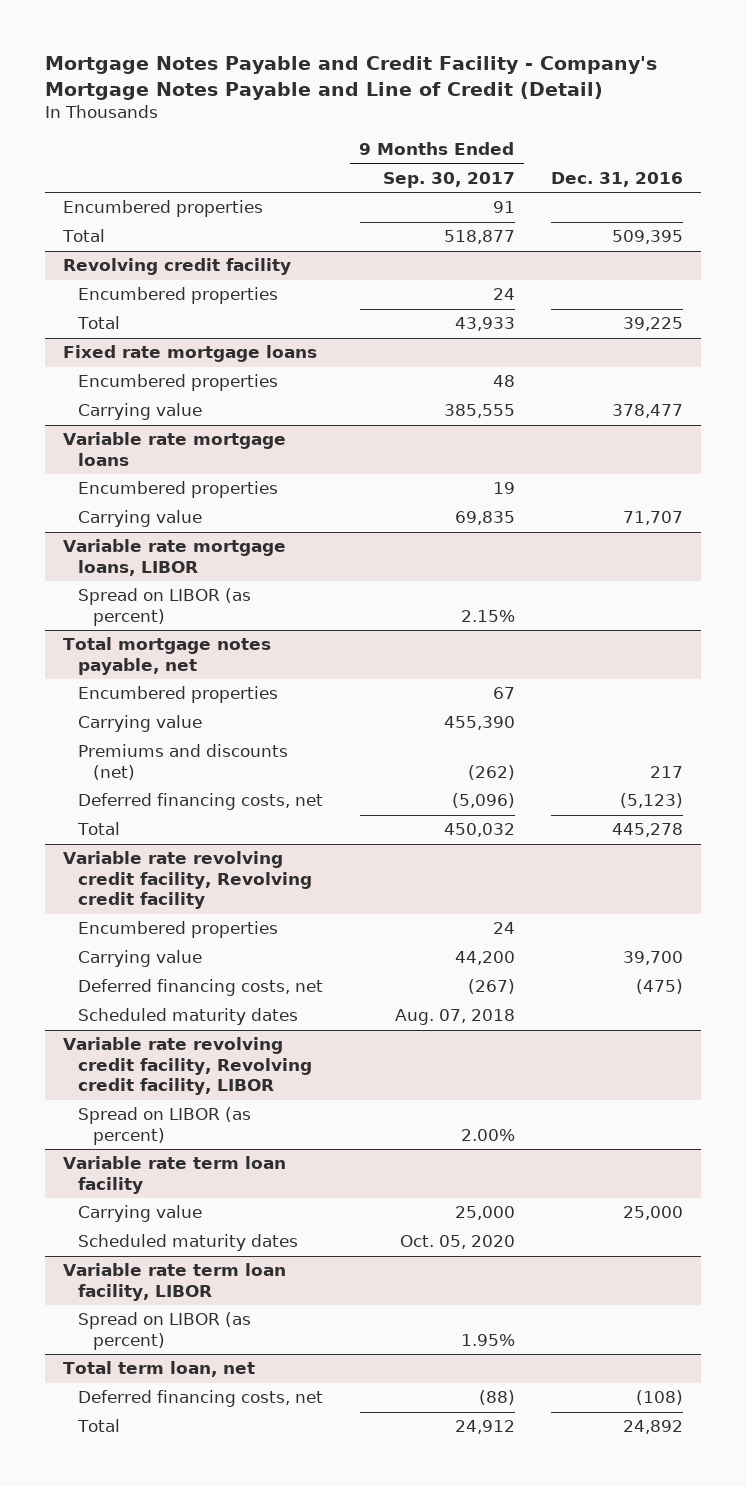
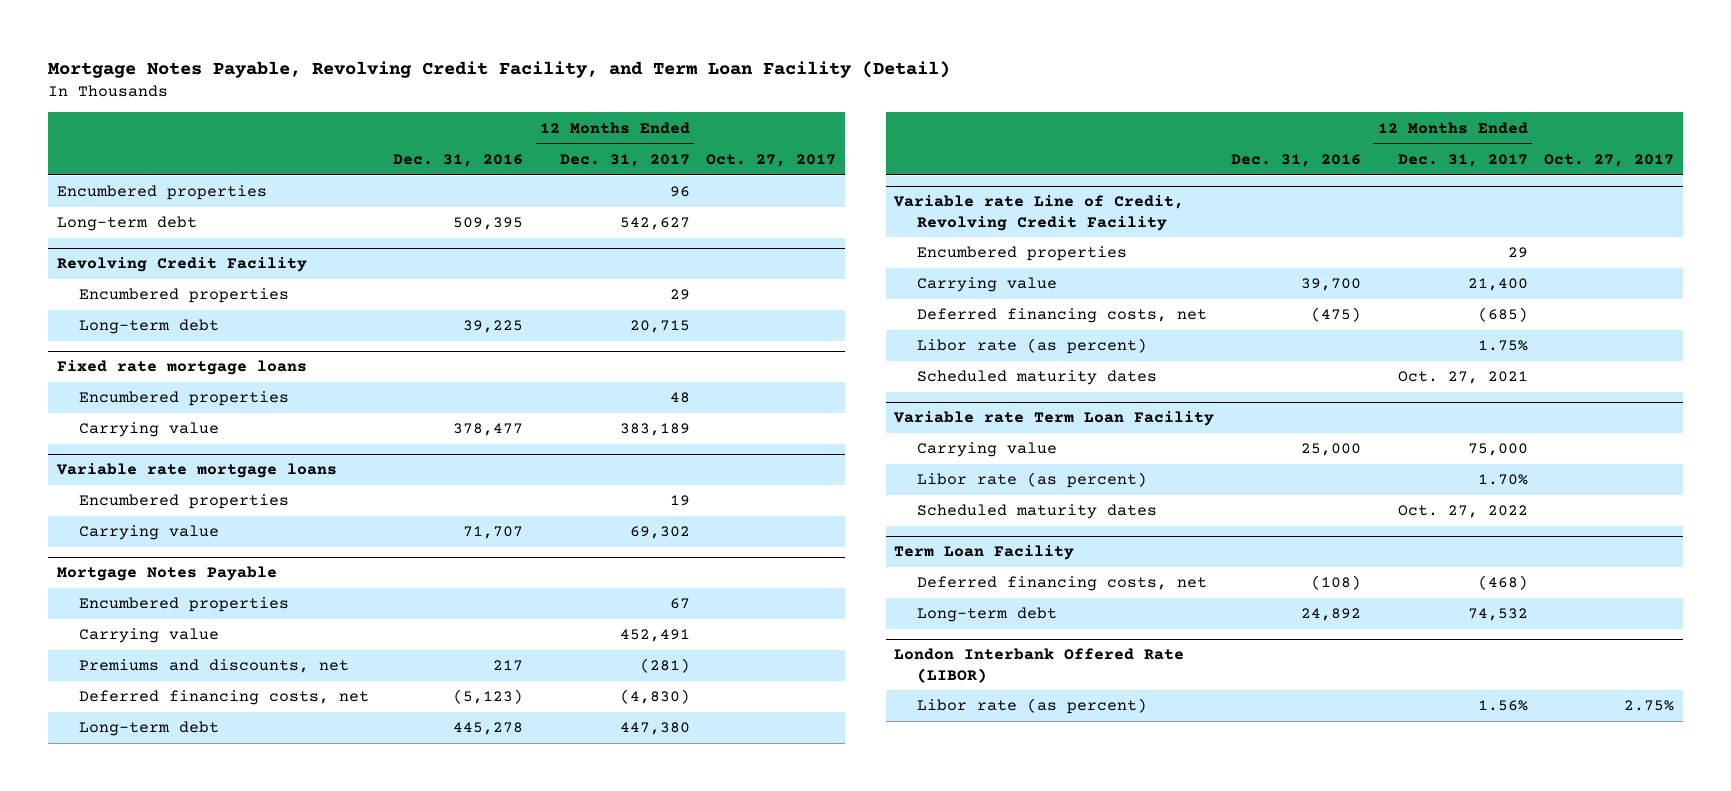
- Mortgage Notes Payable and Credit Facility - Company's Mortgage Notes Payable and Line of Credit (Detail)
+ Mortgage Notes Payable, Revolving Credit Facility, and Term Loan Facility (Detail)
- | 9 Months Ended Sep. 30, 2017 | Dec. 31, 2016
+ | Dec. 31, 2016 | 12 Months Ended Dec. 31, 2017 | Oct. 27, 2017
- Total | 518,877 | 509,395
- Revolving credit facility
+ Long-term debt | 509,395 | 542,627 |
+ Revolving Credit Facility
- Total | 43,933 | 39,225
+ Long-term debt | 39,225 | 20,715 |
- Variable rate mortgage loans, LIBOR
- Spread on LIBOR (as percent) | 2.15% |
- Total mortgage notes payable, net
+ Mortgage Notes Payable
- Premiums and discounts (net) | (262) | 217
+ Premiums and discounts, net | 217 | (281) |
- Total | 450,032 | 445,278
- Variable rate revolving credit facility, Revolving credit facility
+ Long-term debt | 445,278 | 447,380 |
+ Variable rate Line of Credit, Revolving Credit Facility
+ Libor rate (as percent) | | 1.75% |
- Variable rate revolving credit facility, Revolving credit facility, LIBOR
- Spread on LIBOR (as percent) | 2.00% |
- Variable rate term loan facility
+ Variable rate Term Loan Facility
+ Libor rate (as percent) | | 1.70% |
- Variable rate term loan facility, LIBOR
- Spread on LIBOR (as percent) | 1.95% |
- Total term loan, net
+ Term Loan Facility
- Total | 24,912 | 24,892
+ Long-term debt | 24,892 | 74,532 |
+ London Interbank Offered Rate (LIBOR)
+ Libor rate (as percent) | | 1.56% | 2.75%

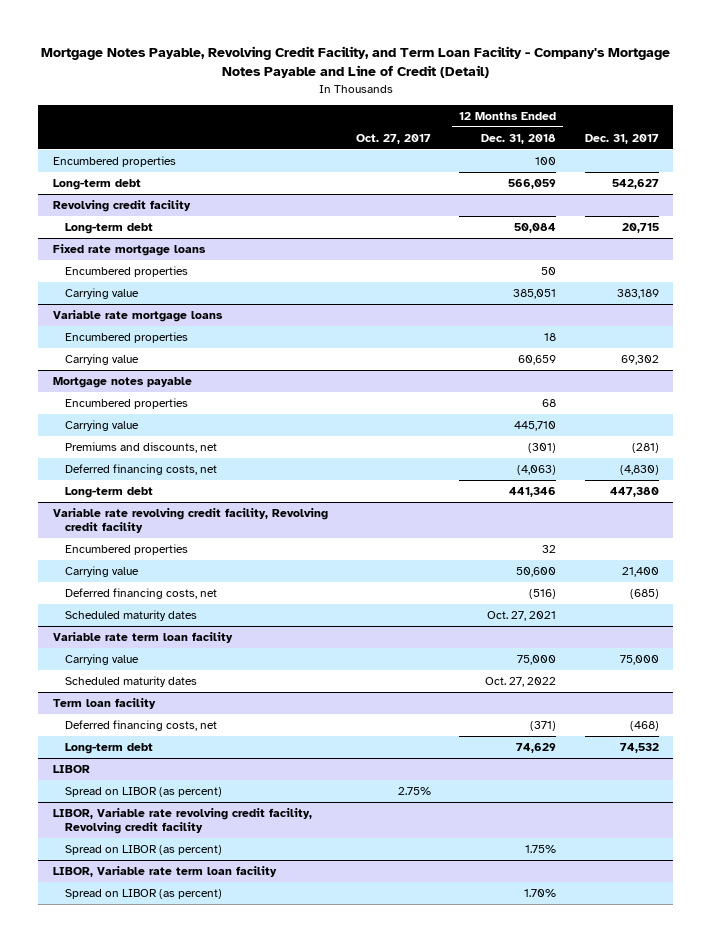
- Mortgage Notes Payable, Revolving Credit Facility, and Term Loan Facility (Detail)
+ Mortgage Notes Payable, Revolving Credit Facility, and Term Loan Facility - Company's Mortgage Notes Payable and Line of Credit (Detail)
- | Dec. 31, 2016 | 12 Months Ended Dec. 31, 2017 | Oct. 27, 2017
+ | Oct. 27, 2017 | 12 Months Ended Dec. 31, 2018 | Dec. 31, 2017
- Revolving Credit Facility
- Encumbered properties | | 29 |
+ Revolving credit facility
- Mortgage Notes Payable
+ Mortgage notes payable
- Variable rate Line of Credit, Revolving Credit Facility
+ Variable rate revolving credit facility, Revolving credit facility
- Libor rate (as percent) | | 1.75% |
- Variable rate Term Loan Facility
+ Variable rate term loan facility
- Libor rate (as percent) | | 1.70% |
- Term Loan Facility
+ Term loan facility
- London Interbank Offered Rate (LIBOR)
- Libor rate (as percent) | | 1.56% | 2.75%
+ LIBOR
+ Spread on LIBOR (as percent) | 2.75% | |
+ LIBOR, Variable rate revolving credit facility, Revolving credit facility
+ Spread on LIBOR (as percent) | | 1.75% |
+ LIBOR, Variable rate term loan facility
+ Spread on LIBOR (as percent) | | 1.70% |

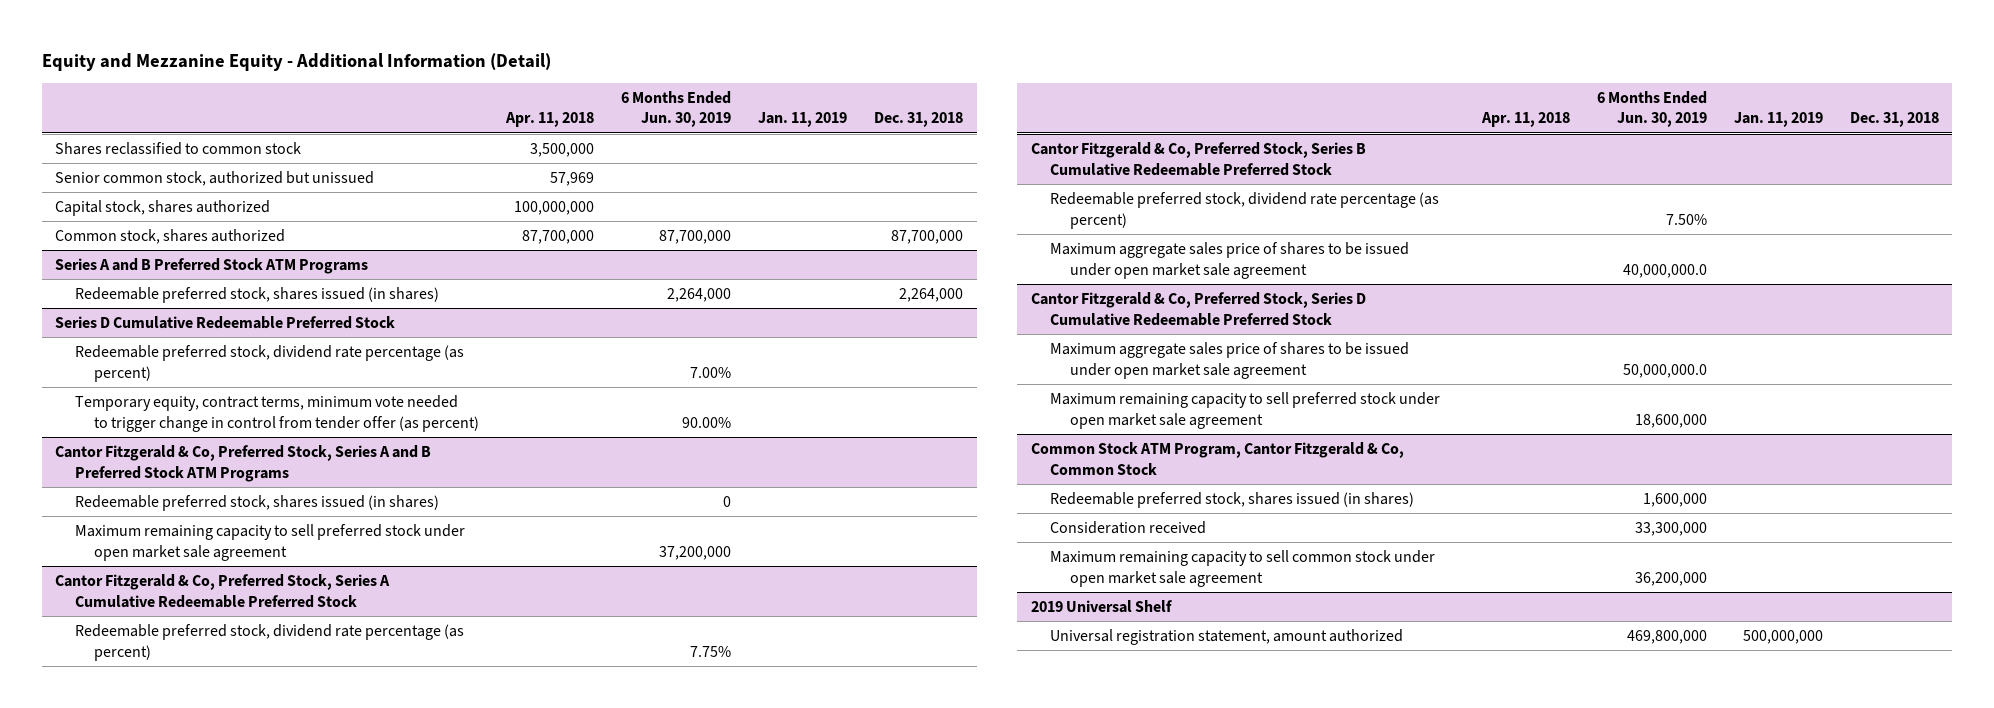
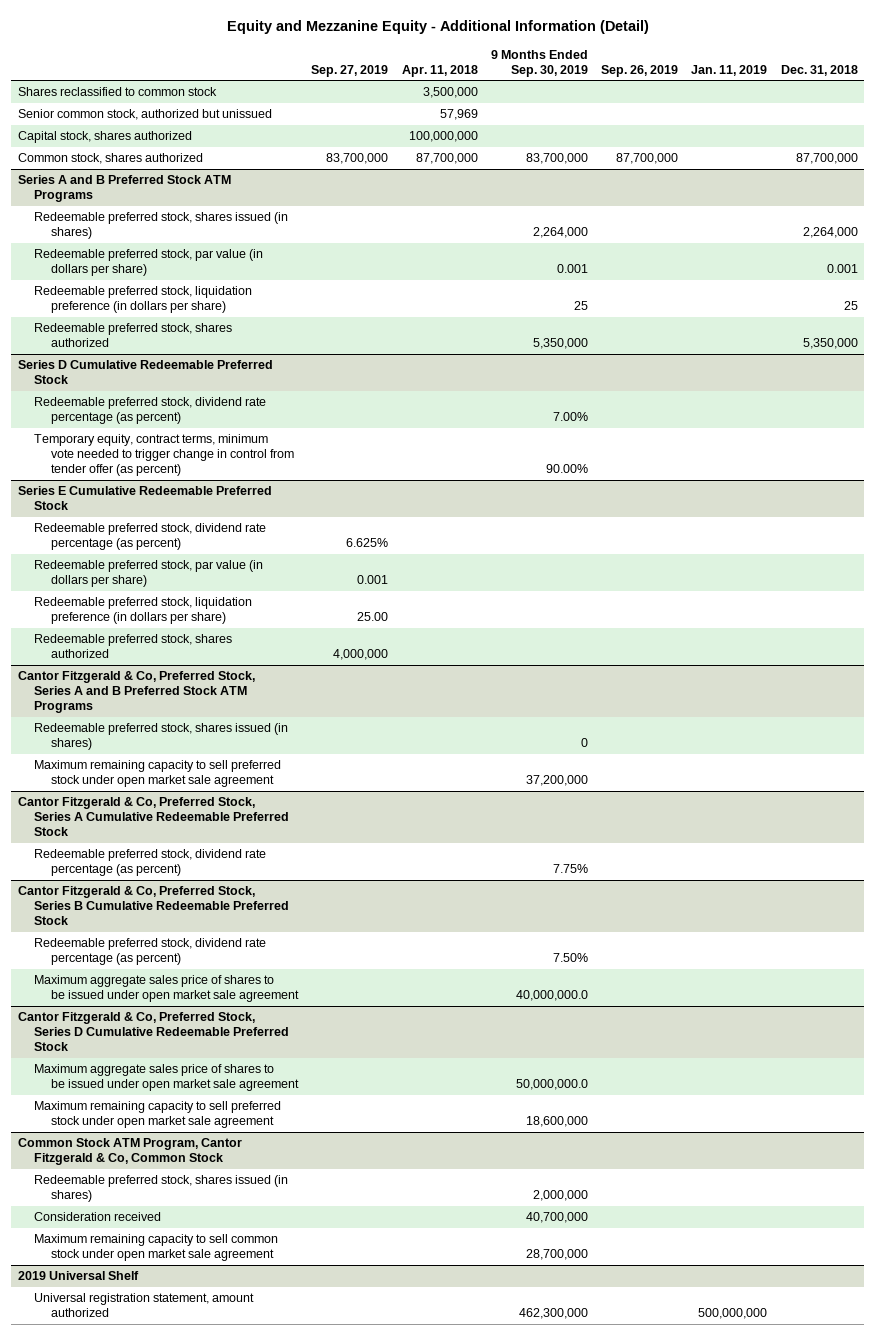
- | Apr. 11, 2018 | 6 Months Ended Jun. 30, 2019 | Jan. 11, 2019 | Dec. 31, 2018
+ | Sep. 27, 2019 | Apr. 11, 2018 | 9 Months Ended Sep. 30, 2019 | Sep. 26, 2019 | Jan. 11, 2019 | Dec. 31, 2018
@ Series A and B Preferred Stock ATM Programs
+ Redeemable preferred stock, par value (in dollars per share) | | | 0.001 | | | 0.001
+ Redeemable preferred stock, liquidation preference (in dollars per share) | | | 25 | | | 25
+ Redeemable preferred stock, shares authorized | | | 5,350,000 | | | 5,350,000
+ Series E Cumulative Redeemable Preferred Stock
+ Redeemable preferred stock, dividend rate percentage (as percent) | 6.625% | | | | |
+ Redeemable preferred stock, par value (in dollars per share) | 0.001 | | | | |
+ Redeemable preferred stock, liquidation preference (in dollars per share) | 25.00 | | | | |
+ Redeemable preferred stock, shares authorized | 4,000,000 | | | | |

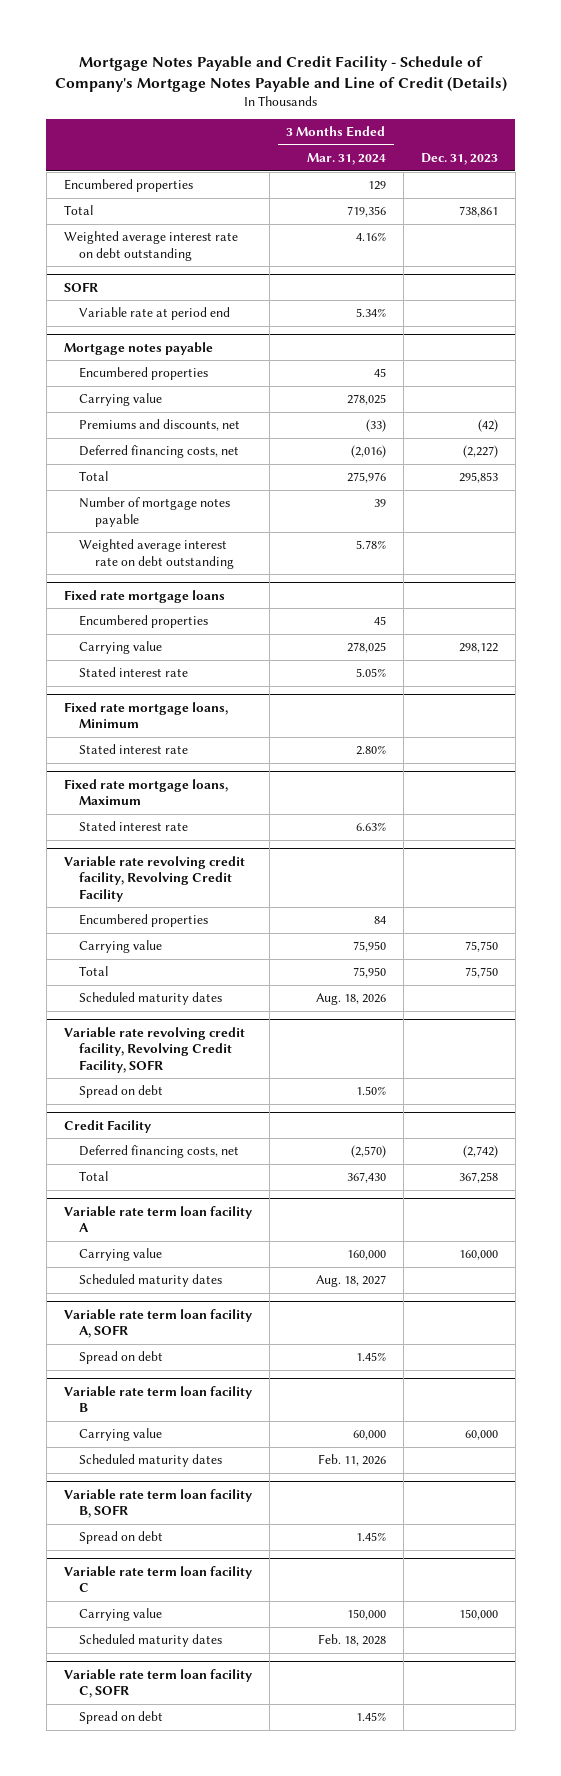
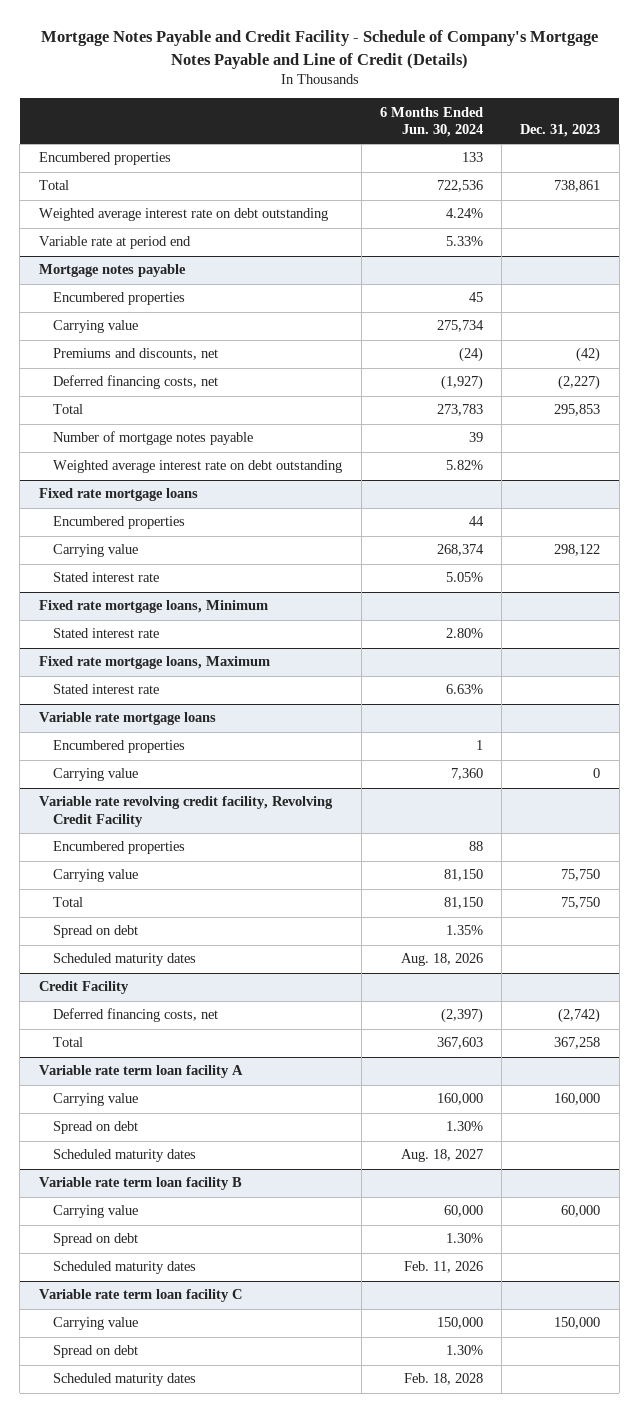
- | 3 Months Ended Mar. 31, 2024 | Dec. 31, 2023
+ | 6 Months Ended Jun. 30, 2024 | Dec. 31, 2023
- SOFR
- Variable rate at period end | 5.34% |
+ Variable rate at period end | 5.33% |
+ Variable rate mortgage loans
+ Encumbered properties | 1 |
+ Carrying value | 7,360 | 0
@ Variable rate revolving credit facility, Revolving Credit Facility
+ Spread on debt | 1.35% |
- Variable rate revolving credit facility, Revolving Credit Facility, SOFR
- Spread on debt | 1.50% |
@ Variable rate term loan facility A
+ Spread on debt | 1.30% |
- Variable rate term loan facility A, SOFR
- Spread on debt | 1.45% |
@ Variable rate term loan facility B
+ Spread on debt | 1.30% |
- Variable rate term loan facility B, SOFR
- Spread on debt | 1.45% |
@ Variable rate term loan facility C
+ Spread on debt | 1.30% |
- Variable rate term loan facility C, SOFR
- Spread on debt | 1.45% |

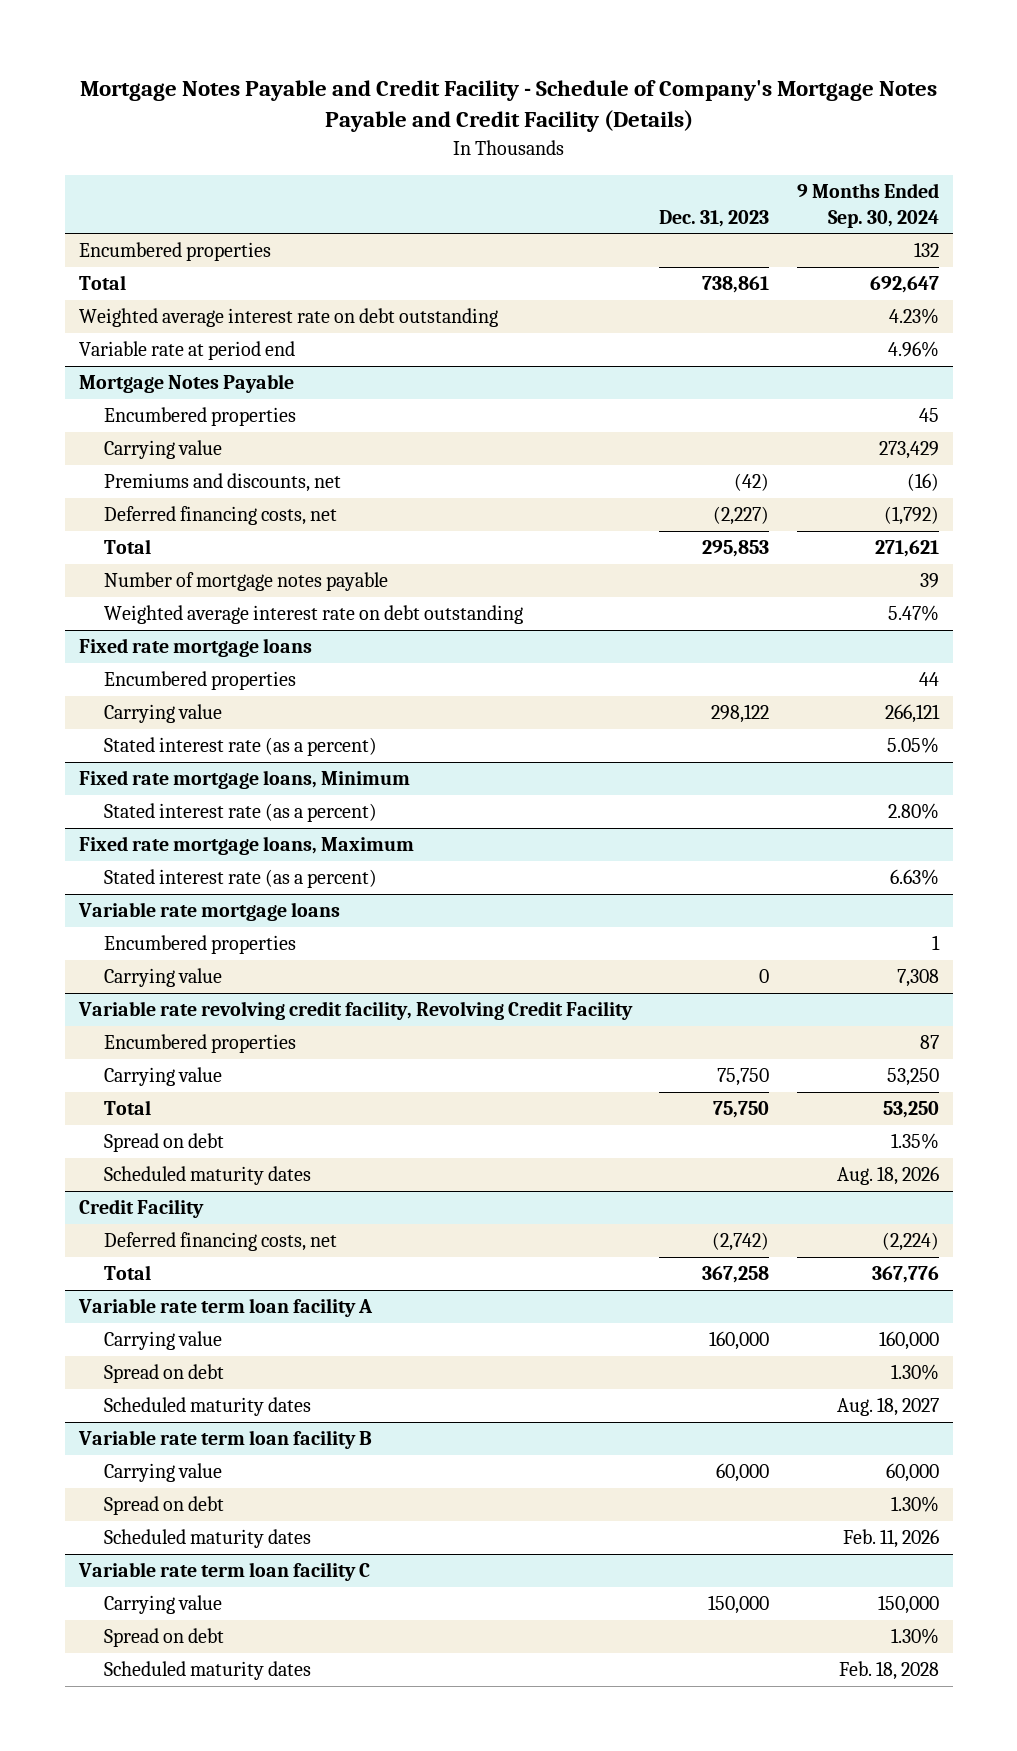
- Mortgage Notes Payable and Credit Facility - Schedule of Company's Mortgage Notes Payable and Line of Credit (Details)
+ Mortgage Notes Payable and Credit Facility - Schedule of Company's Mortgage Notes Payable and Credit Facility (Details)
- | 6 Months Ended Jun. 30, 2024 | Dec. 31, 2023
+ | Dec. 31, 2023 | 9 Months Ended Sep. 30, 2024
- Mortgage notes payable
+ Mortgage Notes Payable
@ Fixed rate mortgage loans
- Stated interest rate | 5.05% |
+ Stated interest rate (as a percent) | | 5.05%
@ Fixed rate mortgage loans, Minimum
- Stated interest rate | 2.80% |
+ Stated interest rate (as a percent) | | 2.80%
@ Fixed rate mortgage loans, Maximum
- Stated interest rate | 6.63% |
+ Stated interest rate (as a percent) | | 6.63%

